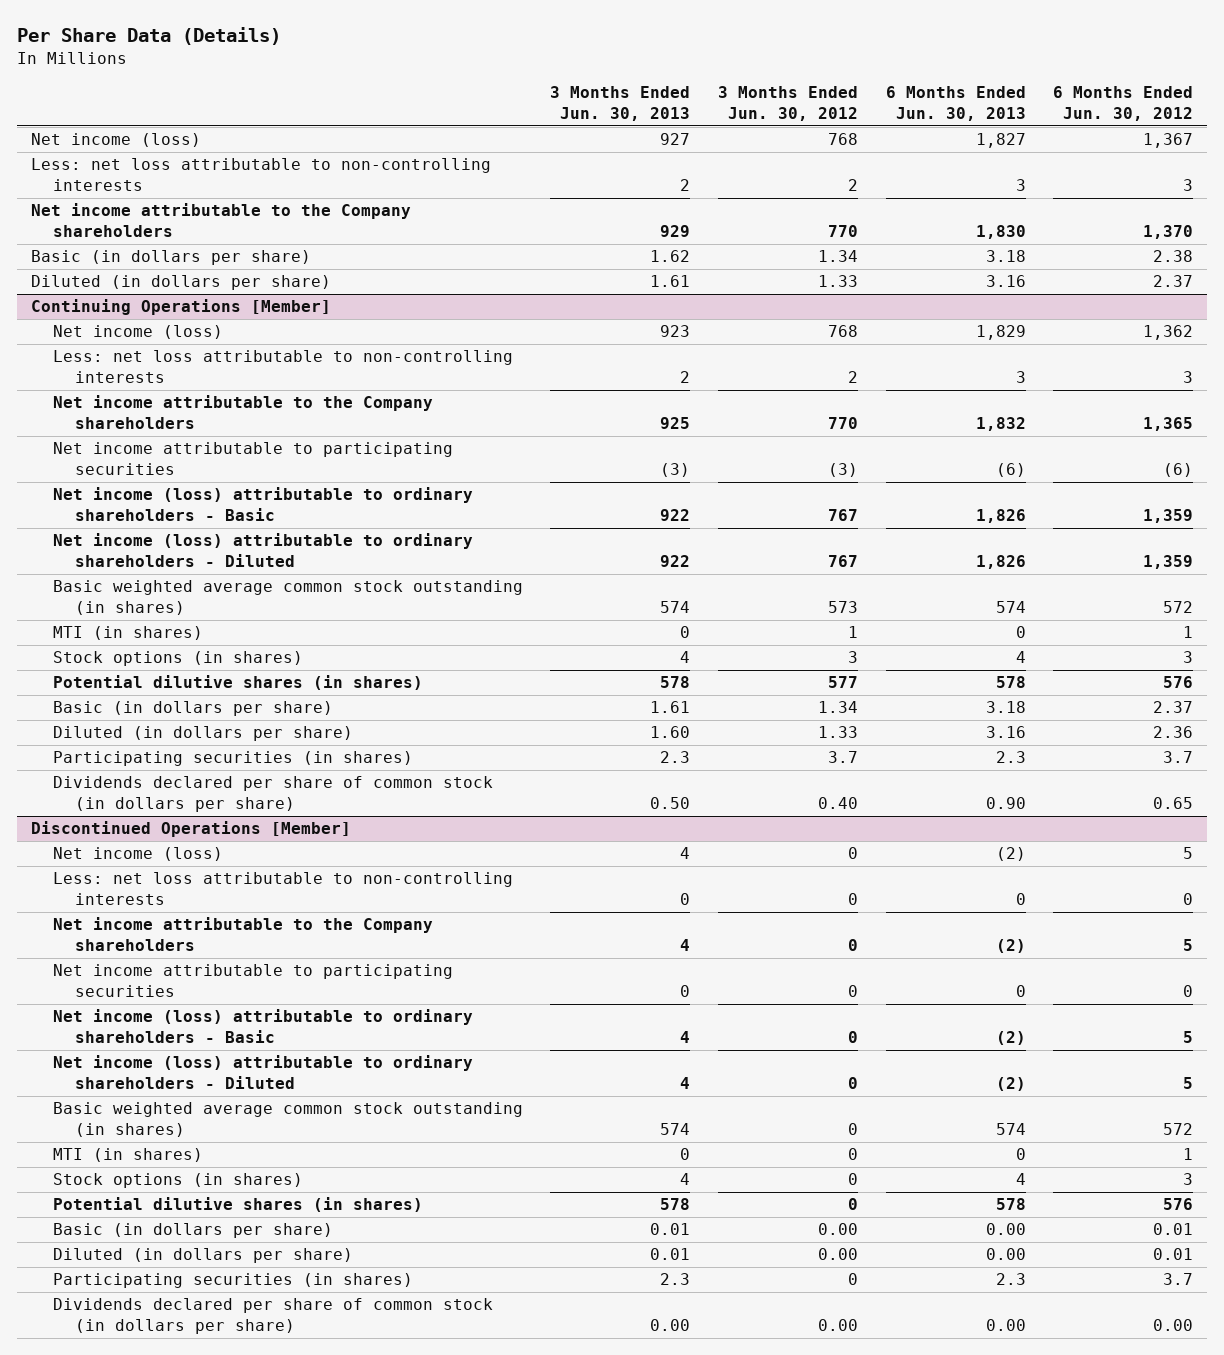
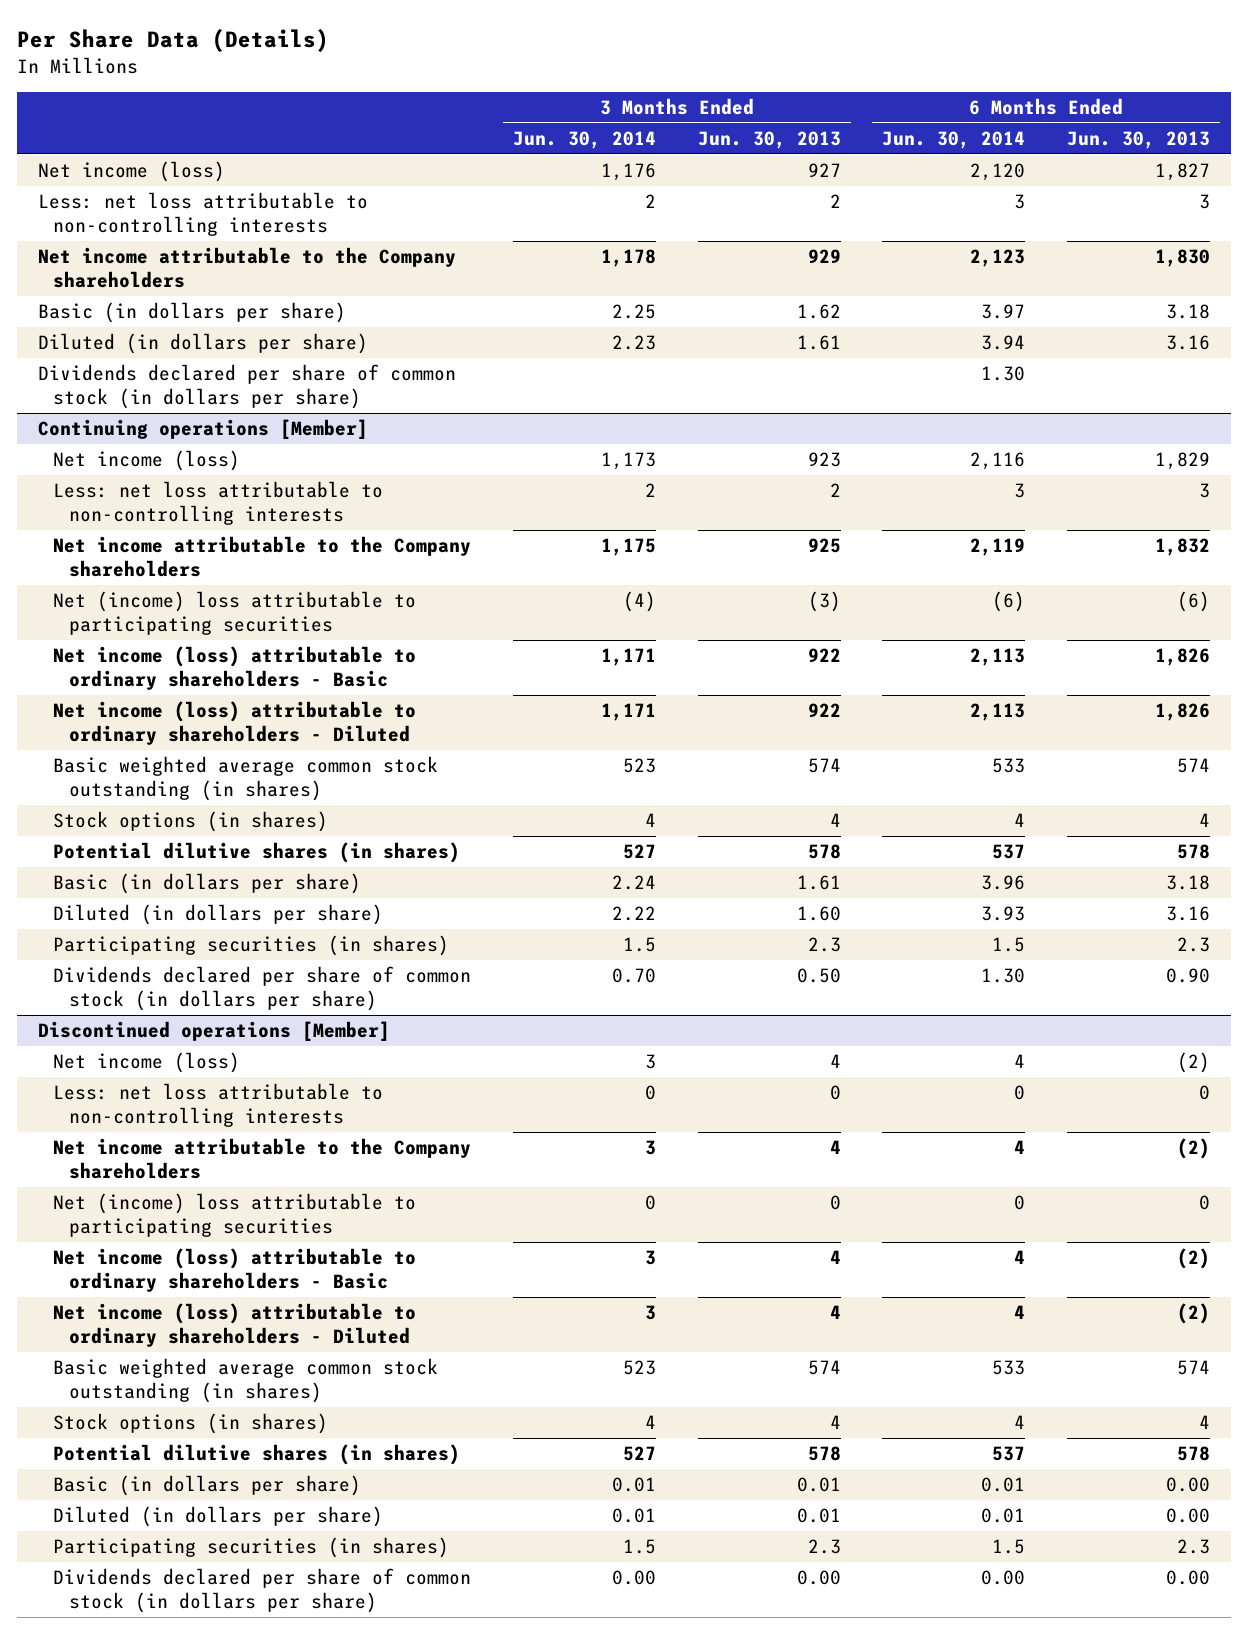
- | 3 Months Ended Jun. 30, 2013 | 3 Months Ended Jun. 30, 2012 | 6 Months Ended Jun. 30, 2013 | 6 Months Ended Jun. 30, 2012
+ | 3 Months Ended Jun. 30, 2014 | 3 Months Ended Jun. 30, 2013 | 6 Months Ended Jun. 30, 2014 | 6 Months Ended Jun. 30, 2013
- Continuing Operations [Member]
+ Dividends declared per share of common stock (in dollars per share) | | | 1.30 |
+ Continuing operations [Member]
- Net income attributable to participating securities | (3) | (3) | (6) | (6)
+ Net (income) loss attributable to participating securities | (4) | (3) | (6) | (6)
- MTI (in shares) | 0 | 1 | 0 | 1
- Discontinued Operations [Member]
+ Discontinued operations [Member]
- Net income attributable to participating securities | 0 | 0 | 0 | 0
+ Net (income) loss attributable to participating securities | 0 | 0 | 0 | 0
- MTI (in shares) | 0 | 0 | 0 | 1

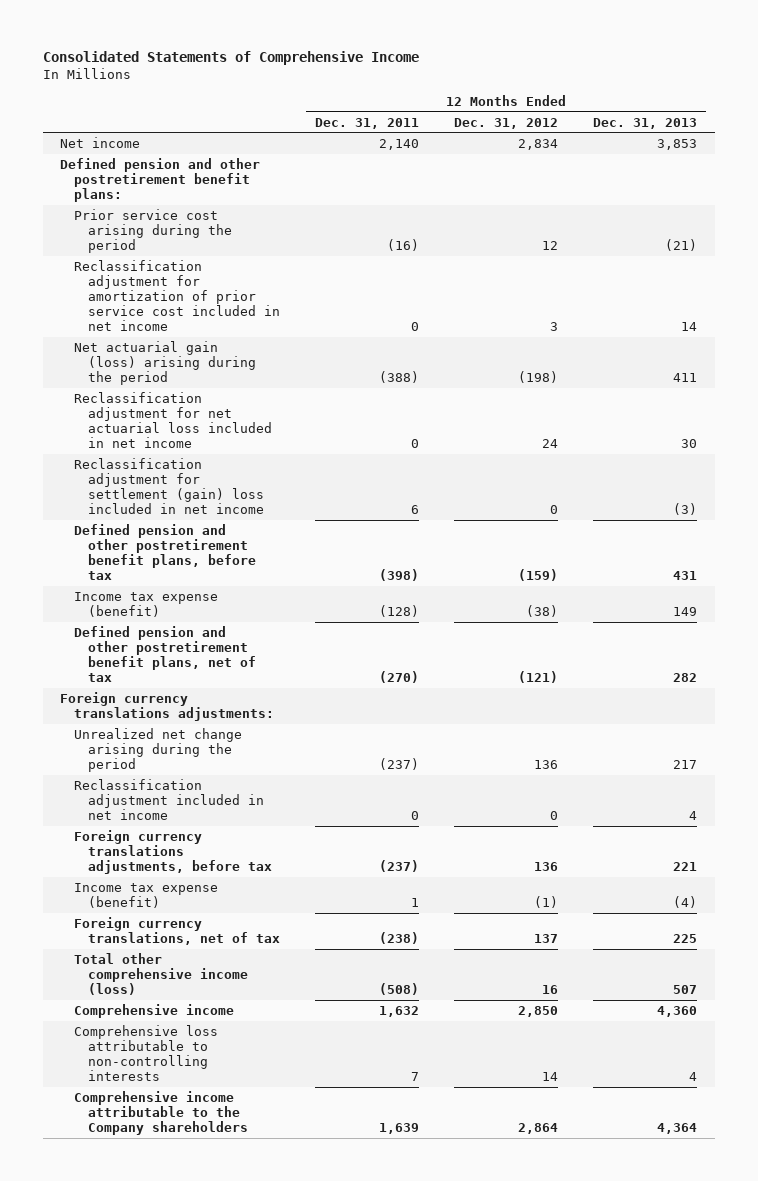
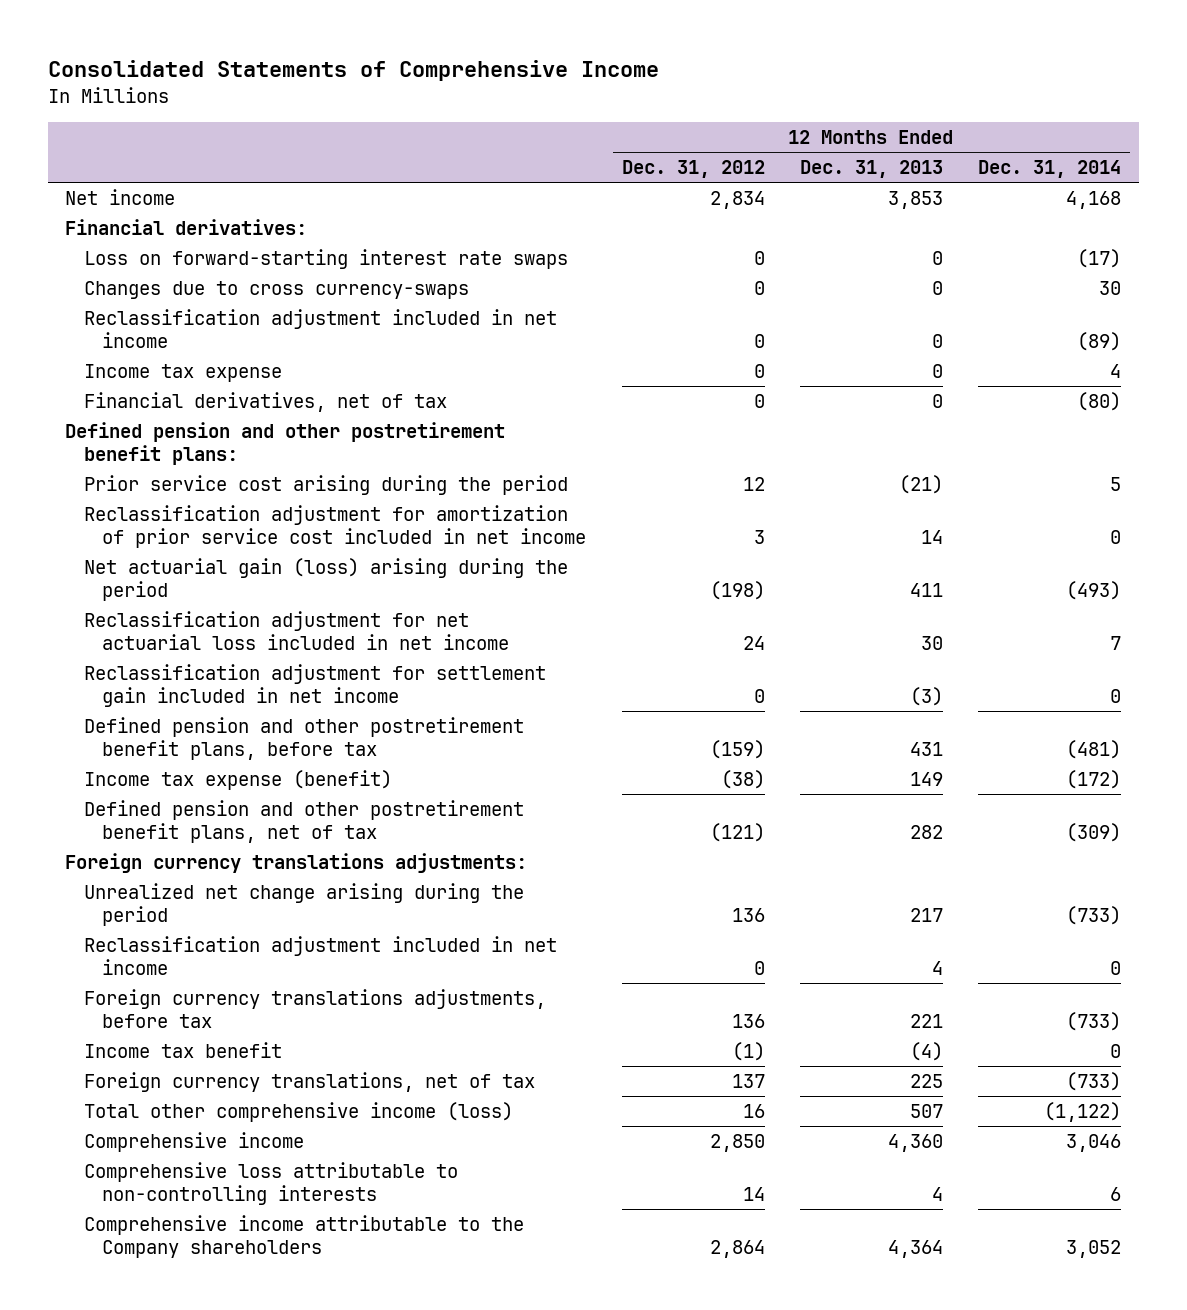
- | 12 Months Ended Dec. 31, 2011 | 12 Months Ended Dec. 31, 2012 | 12 Months Ended Dec. 31, 2013
+ | 12 Months Ended Dec. 31, 2012 | 12 Months Ended Dec. 31, 2013 | 12 Months Ended Dec. 31, 2014
+ Financial derivatives:
+ Loss on forward-starting interest rate swaps | 0 | 0 | (17)
+ Changes due to cross currency-swaps | 0 | 0 | 30
+ Reclassification adjustment included in net income | 0 | 0 | (89)
+ Income tax expense | 0 | 0 | 4
+ Financial derivatives, net of tax | 0 | 0 | (80)
- Reclassification adjustment for settlement (gain) loss included in net income | 6 | 0 | (3)
+ Reclassification adjustment for settlement gain included in net income | 0 | (3) | 0
- Income tax expense (benefit) | 1 | (1) | (4)
+ Income tax benefit | (1) | (4) | 0

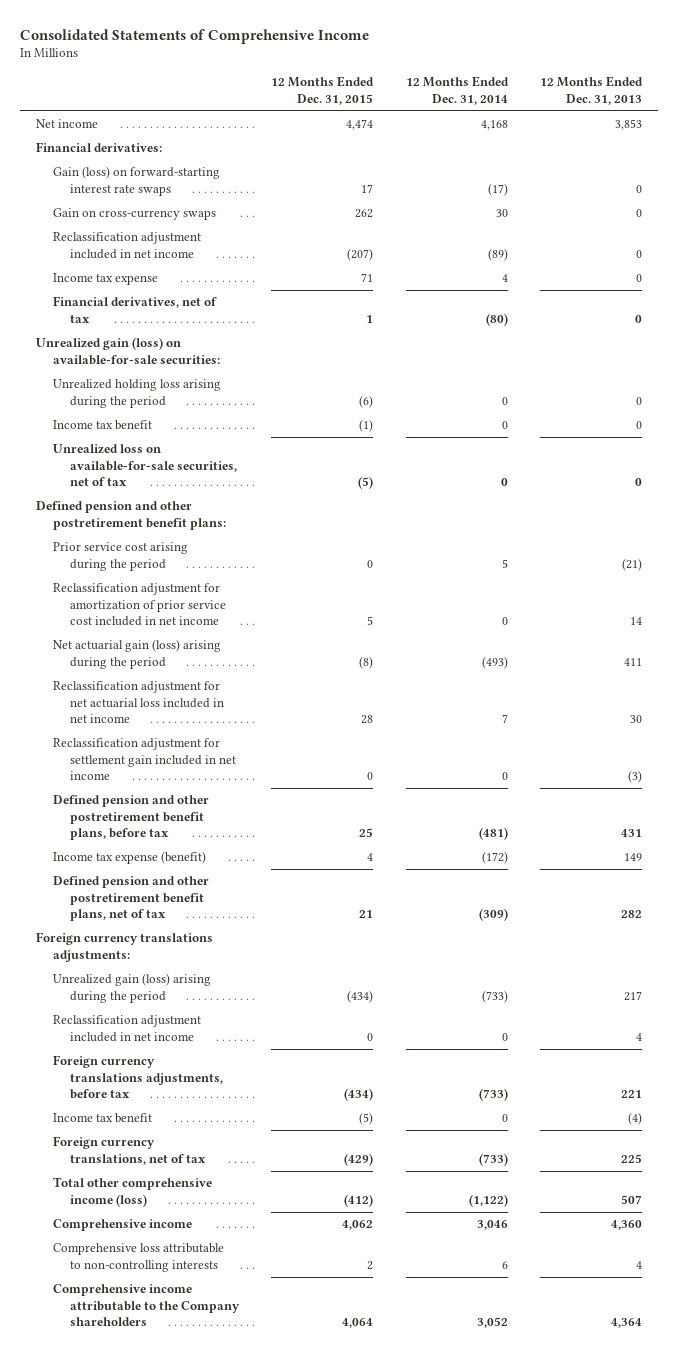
- | 12 Months Ended Dec. 31, 2012 | 12 Months Ended Dec. 31, 2013 | 12 Months Ended Dec. 31, 2014
+ | 12 Months Ended Dec. 31, 2015 | 12 Months Ended Dec. 31, 2014 | 12 Months Ended Dec. 31, 2013
- Loss on forward-starting interest rate swaps | 0 | 0 | (17)
- Changes due to cross currency-swaps | 0 | 0 | 30
+ Gain (loss) on forward-starting interest rate swaps | 17 | (17) | 0
+ Gain on cross-currency swaps | 262 | 30 | 0
+ Unrealized gain (loss) on available-for-sale securities:
+ Unrealized holding loss arising during the period | (6) | 0 | 0
+ Income tax benefit | (1) | 0 | 0
+ Unrealized loss on available-for-sale securities, net of tax | (5) | 0 | 0
- Unrealized net change arising during the period | 136 | 217 | (733)
+ Unrealized gain (loss) arising during the period | (434) | (733) | 217

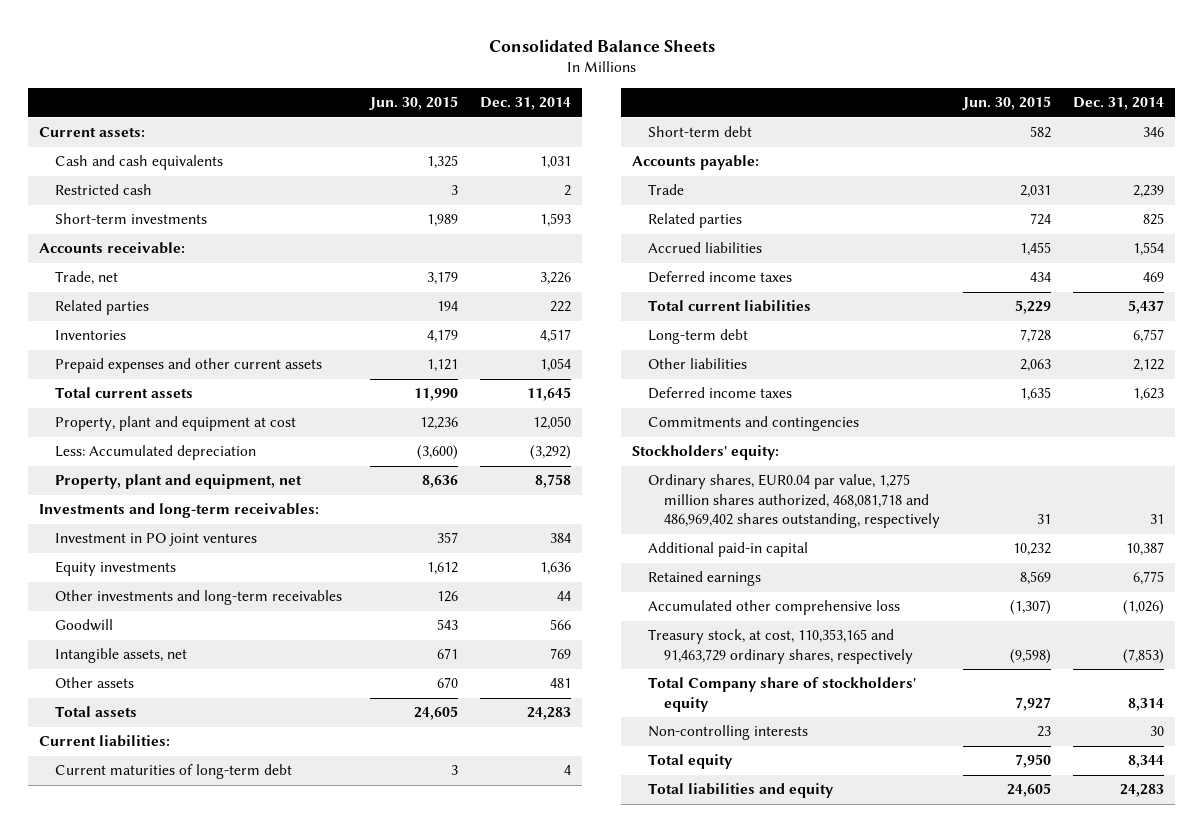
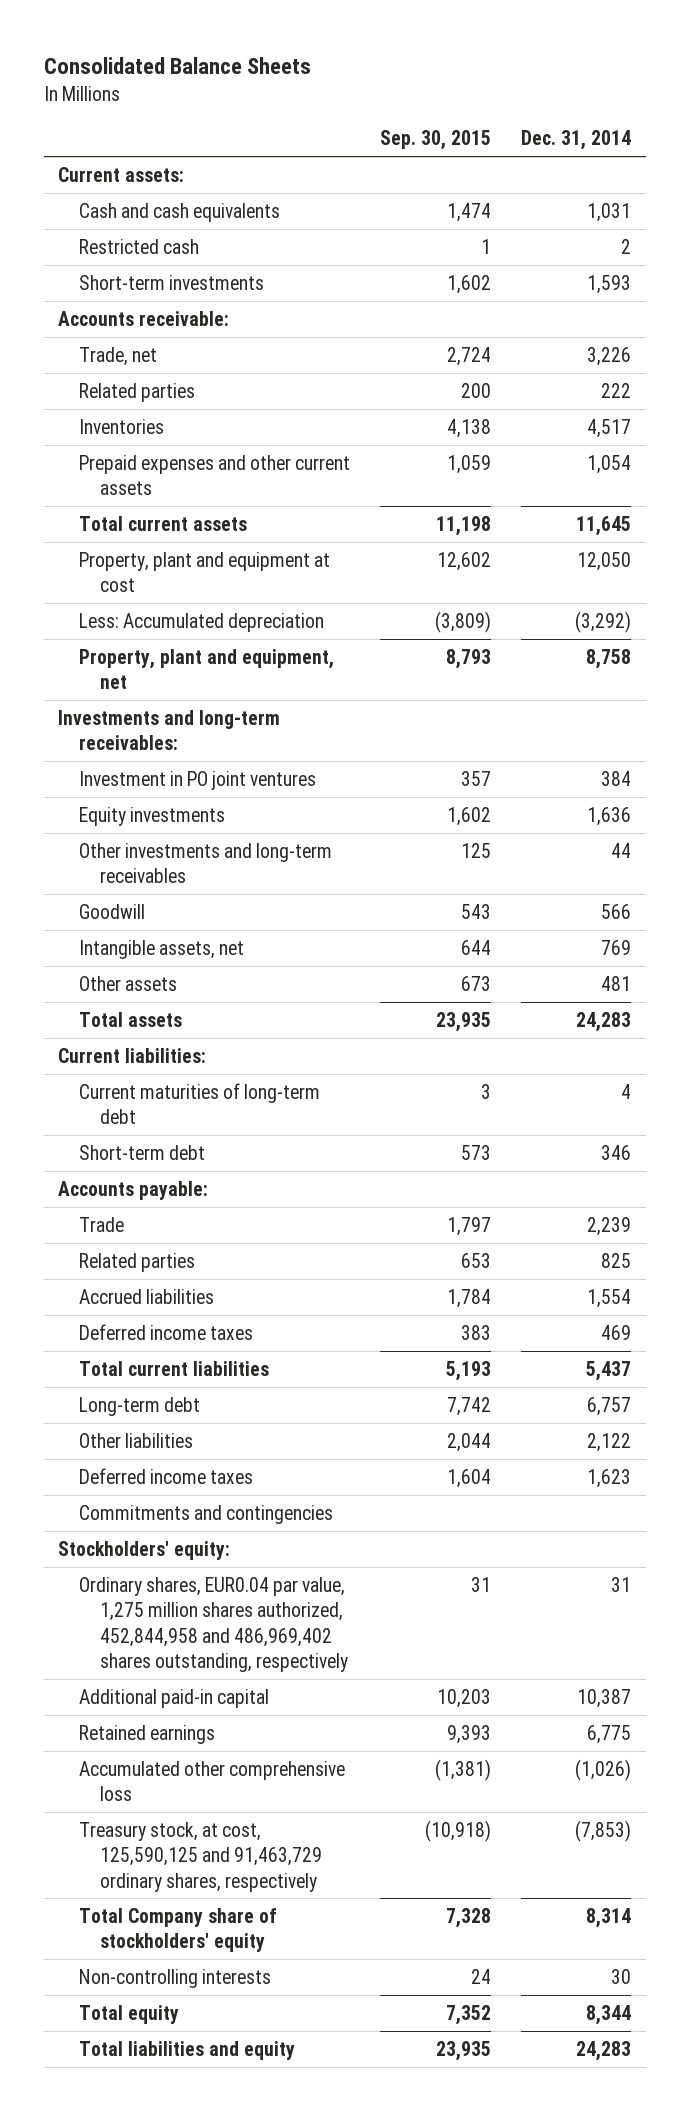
- | Jun. 30, 2015 | Dec. 31, 2014
+ | Sep. 30, 2015 | Dec. 31, 2014
- Ordinary shares, EUR0.04 par value, 1,275 million shares authorized, 468,081,718 and 486,969,402 shares outstanding, respectively | 31 | 31
+ Ordinary shares, EUR0.04 par value, 1,275 million shares authorized, 452,844,958 and 486,969,402 shares outstanding, respectively | 31 | 31
- Treasury stock, at cost, 110,353,165 and 91,463,729 ordinary shares, respectively | (9,598) | (7,853)
+ Treasury stock, at cost, 125,590,125 and 91,463,729 ordinary shares, respectively | (10,918) | (7,853)

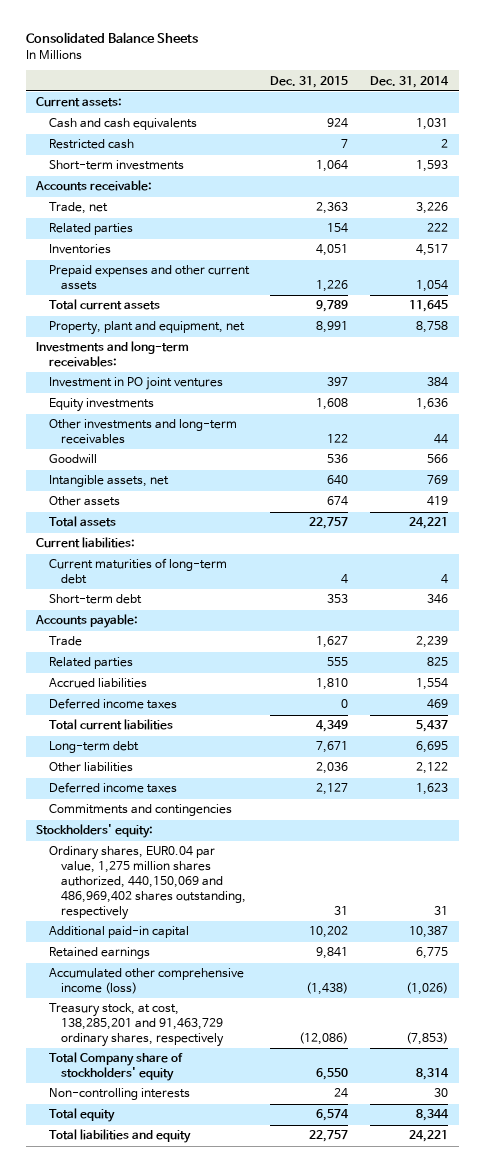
- | Sep. 30, 2015 | Dec. 31, 2014
+ | Dec. 31, 2015 | Dec. 31, 2014
- Property, plant and equipment at cost | 12,602 | 12,050
- Less: Accumulated depreciation | (3,809) | (3,292)
- Other assets | 673 | 481
- Total assets | 23,935 | 24,283
+ Other assets | 674 | 419
+ Total assets | 22,757 | 24,221
- Long-term debt | 7,742 | 6,757
+ Long-term debt | 7,671 | 6,695
- Ordinary shares, EUR0.04 par value, 1,275 million shares authorized, 452,844,958 and 486,969,402 shares outstanding, respectively | 31 | 31
+ Ordinary shares, EUR0.04 par value, 1,275 million shares authorized, 440,150,069 and 486,969,402 shares outstanding, respectively | 31 | 31
- Accumulated other comprehensive loss | (1,381) | (1,026)
- Treasury stock, at cost, 125,590,125 and 91,463,729 ordinary shares, respectively | (10,918) | (7,853)
+ Accumulated other comprehensive income (loss) | (1,438) | (1,026)
+ Treasury stock, at cost, 138,285,201 and 91,463,729 ordinary shares, respectively | (12,086) | (7,853)
- Total liabilities and equity | 23,935 | 24,283
+ Total liabilities and equity | 22,757 | 24,221

